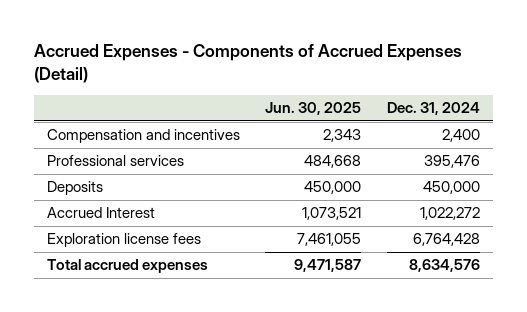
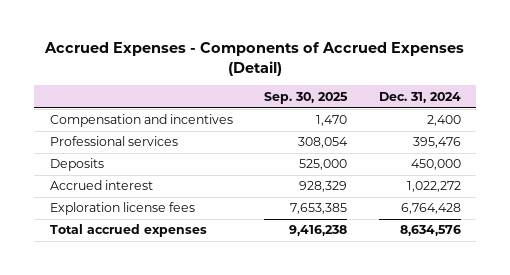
- | Jun. 30, 2025 | Dec. 31, 2024
+ | Sep. 30, 2025 | Dec. 31, 2024
- Accrued Interest | 1,073,521 | 1,022,272
+ Accrued interest | 928,329 | 1,022,272

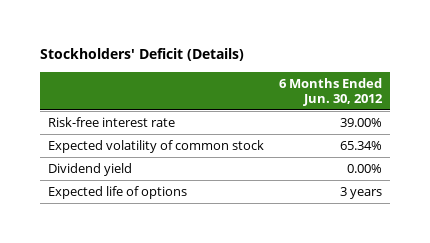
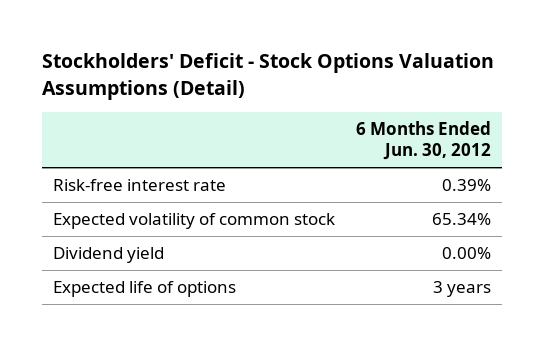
- Stockholders' Deficit (Details)
+ Stockholders' Deficit - Stock Options Valuation Assumptions (Detail)
- Risk-free interest rate | 39.00%
+ Risk-free interest rate | 0.39%

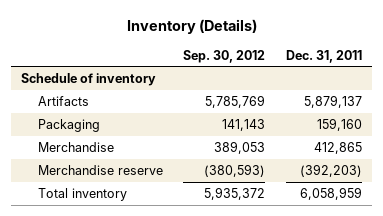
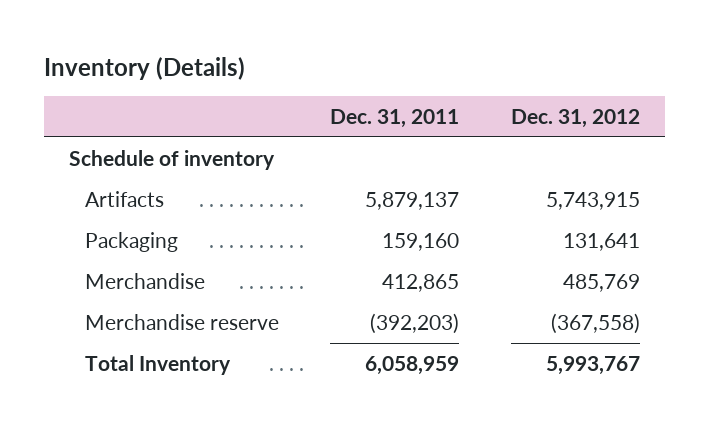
- | Sep. 30, 2012 | Dec. 31, 2011
+ | Dec. 31, 2011 | Dec. 31, 2012
- Total inventory | 5,935,372 | 6,058,959
+ Total Inventory | 6,058,959 | 5,993,767

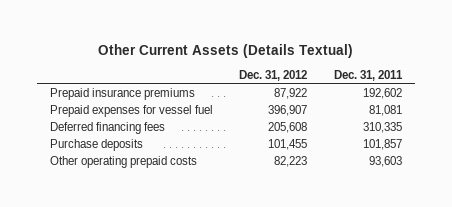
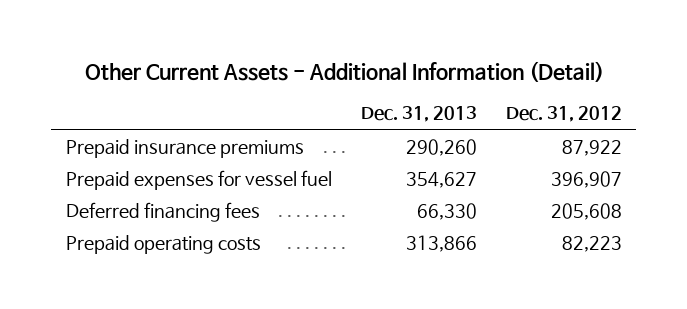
- Other Current Assets (Details Textual)
+ Other Current Assets - Additional Information (Detail)
- | Dec. 31, 2012 | Dec. 31, 2011
+ | Dec. 31, 2013 | Dec. 31, 2012
- Purchase deposits | 101,455 | 101,857
- Other operating prepaid costs | 82,223 | 93,603
+ Prepaid operating costs | 313,866 | 82,223

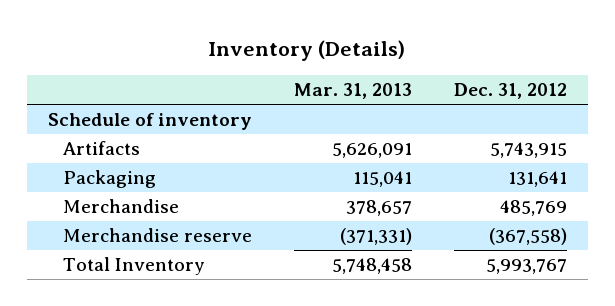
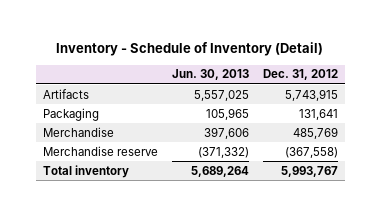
- Inventory (Details)
+ Inventory - Schedule of Inventory (Detail)
- | Mar. 31, 2013 | Dec. 31, 2012
+ | Jun. 30, 2013 | Dec. 31, 2012
- Schedule of inventory
- Total Inventory | 5,748,458 | 5,993,767
+ Total inventory | 5,689,264 | 5,993,767

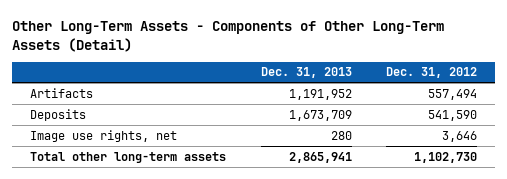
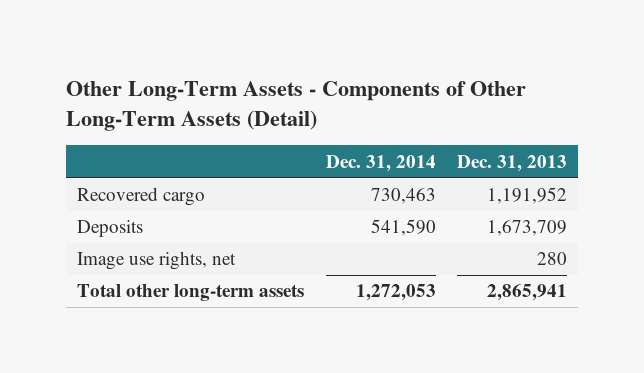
- | Dec. 31, 2013 | Dec. 31, 2012
+ | Dec. 31, 2014 | Dec. 31, 2013
- Artifacts | 1,191,952 | 557,494
+ Recovered cargo | 730,463 | 1,191,952

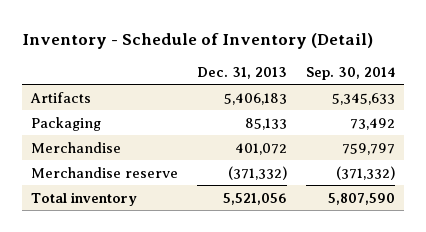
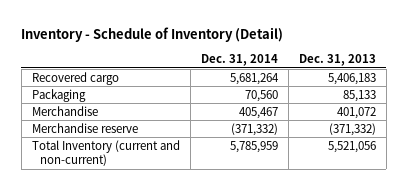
- | Dec. 31, 2013 | Sep. 30, 2014
+ | Dec. 31, 2014 | Dec. 31, 2013
- Artifacts | 5,406,183 | 5,345,633
+ Recovered cargo | 5,681,264 | 5,406,183
- Total inventory | 5,521,056 | 5,807,590
+ Total Inventory (current and non-current) | 5,785,959 | 5,521,056

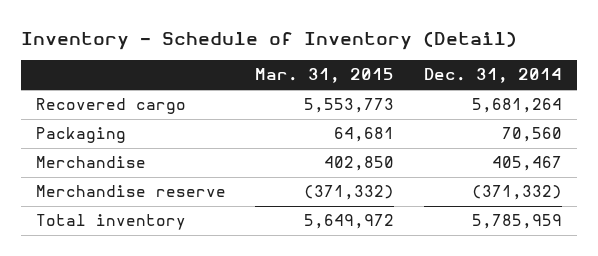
- | Dec. 31, 2014 | Dec. 31, 2013
+ | Mar. 31, 2015 | Dec. 31, 2014
- Total Inventory (current and non-current) | 5,785,959 | 5,521,056
+ Total inventory | 5,649,972 | 5,785,959

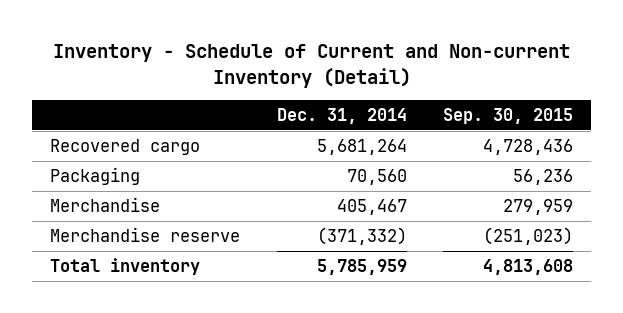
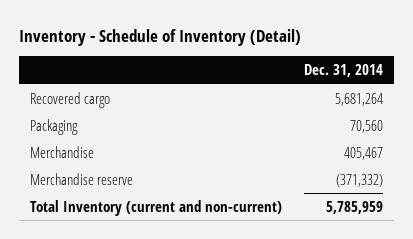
- Inventory - Schedule of Current and Non-current Inventory (Detail)
+ Inventory - Schedule of Inventory (Detail)
- | Dec. 31, 2014 | Sep. 30, 2015
+ | Dec. 31, 2014
- Total inventory | 5,785,959 | 4,813,608
+ Total Inventory (current and non-current) | 5,785,959

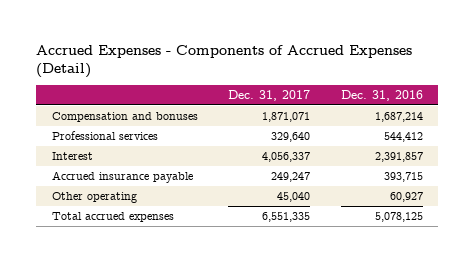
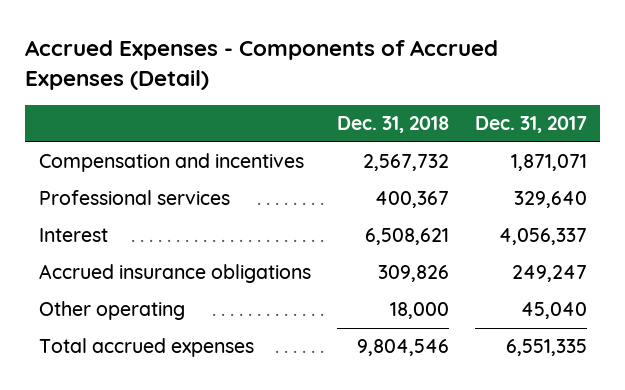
- | Dec. 31, 2017 | Dec. 31, 2016
+ | Dec. 31, 2018 | Dec. 31, 2017
- Compensation and bonuses | 1,871,071 | 1,687,214
+ Compensation and incentives | 2,567,732 | 1,871,071
- Accrued insurance payable | 249,247 | 393,715
+ Accrued insurance obligations | 309,826 | 249,247

